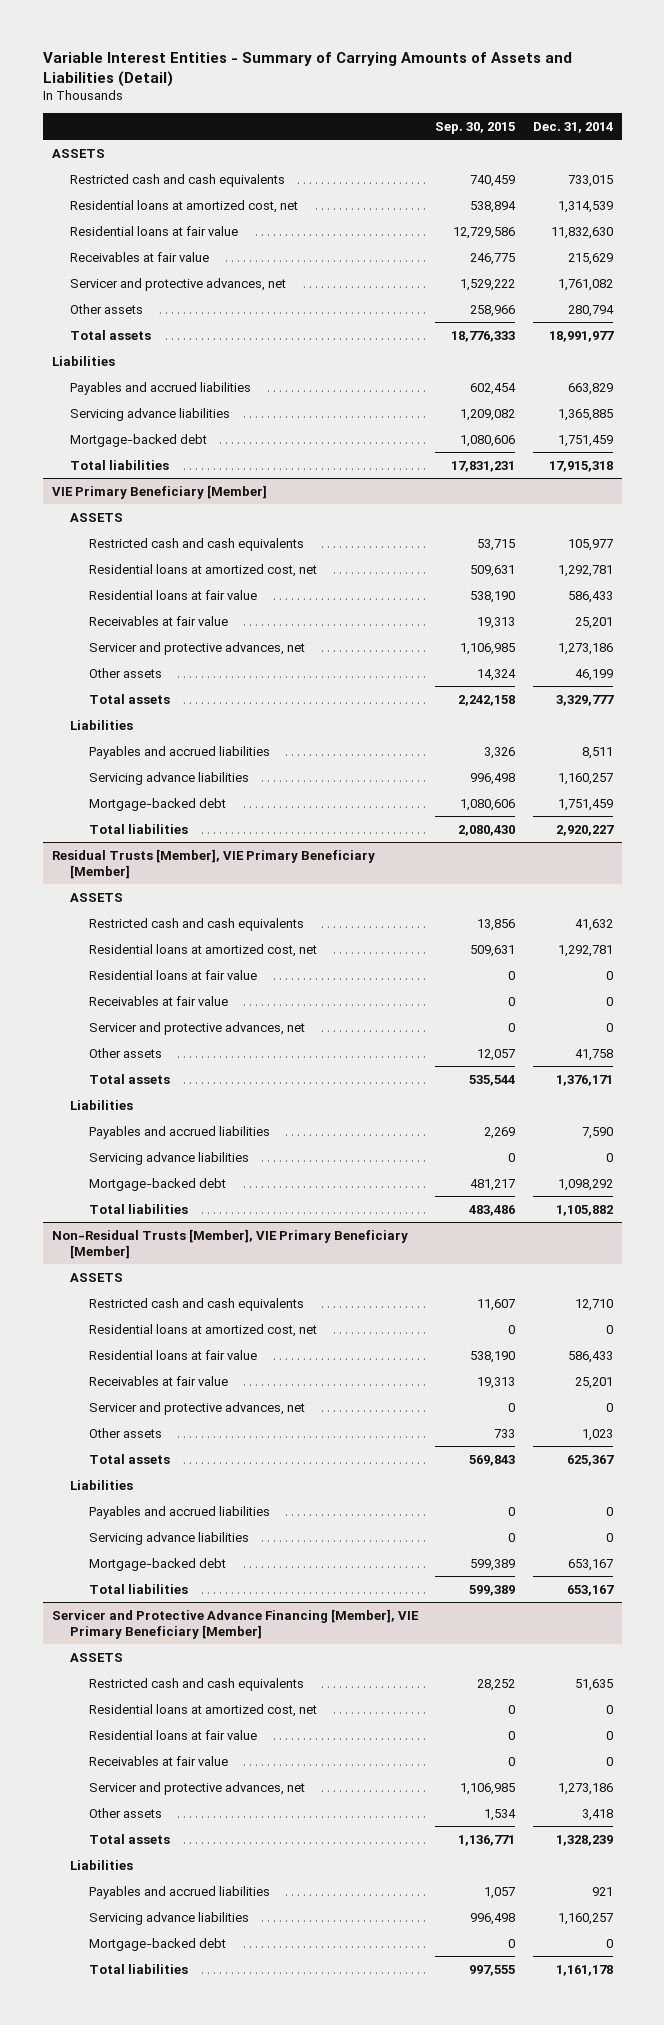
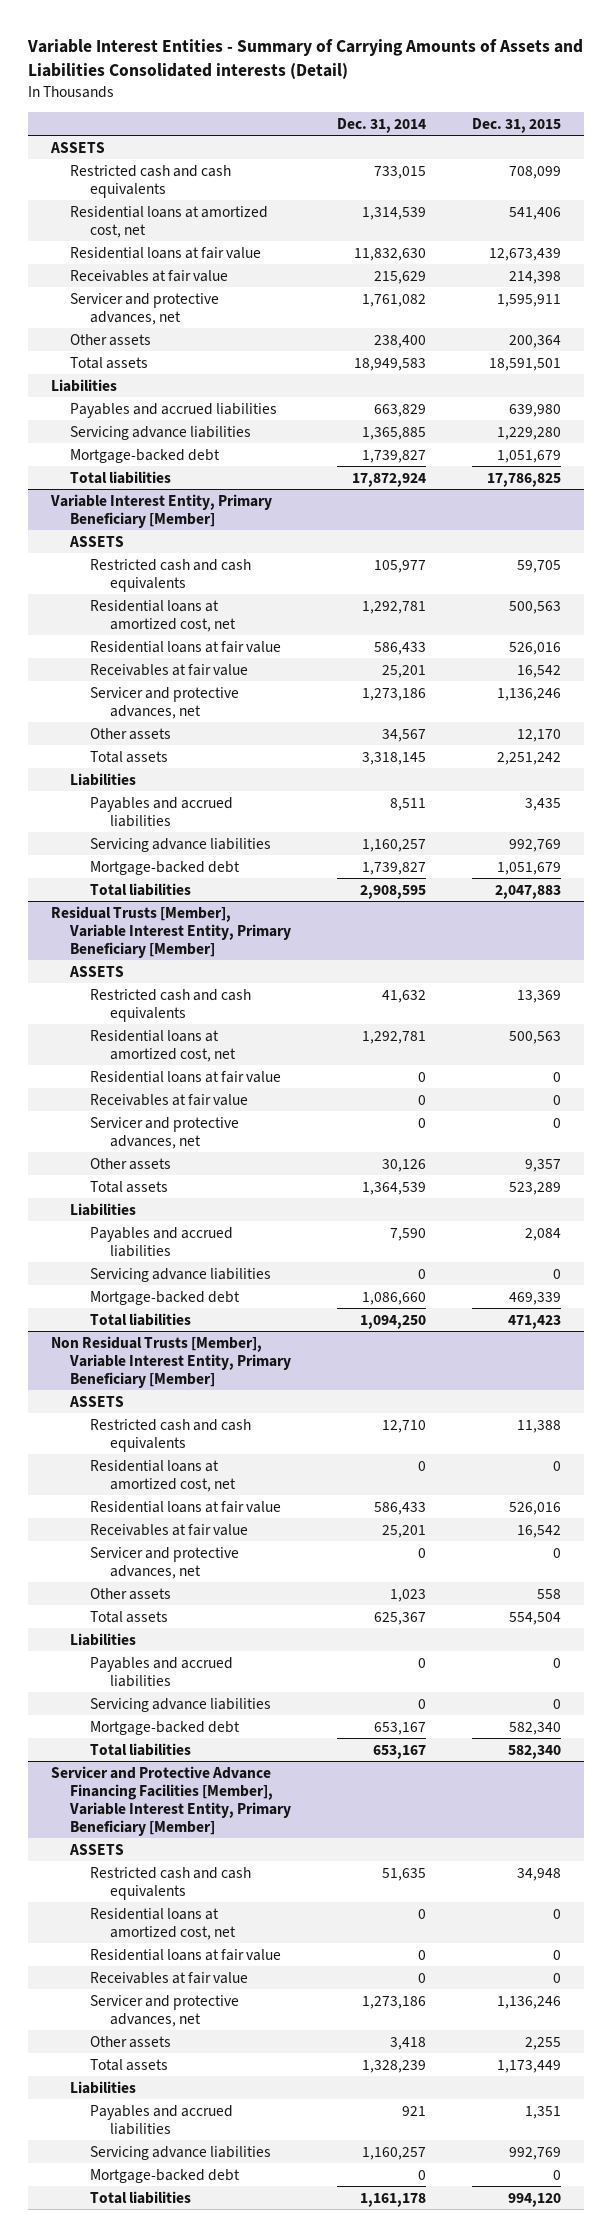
- Variable Interest Entities - Summary of Carrying Amounts of Assets and Liabilities (Detail)
+ Variable Interest Entities - Summary of Carrying Amounts of Assets and Liabilities Consolidated interests (Detail)
- | Sep. 30, 2015 | Dec. 31, 2014
+ | Dec. 31, 2014 | Dec. 31, 2015
- Other assets | 258,966 | 280,794
- Total assets | 18,776,333 | 18,991,977
+ Other assets | 238,400 | 200,364
+ Total assets | 18,949,583 | 18,591,501
- Mortgage-backed debt | 1,080,606 | 1,751,459
- Total liabilities | 17,831,231 | 17,915,318
- VIE Primary Beneficiary [Member]
+ Mortgage-backed debt | 1,739,827 | 1,051,679
+ Total liabilities | 17,872,924 | 17,786,825
+ Variable Interest Entity, Primary Beneficiary [Member]
- Other assets | 14,324 | 46,199
- Total assets | 2,242,158 | 3,329,777
+ Other assets | 34,567 | 12,170
+ Total assets | 3,318,145 | 2,251,242
- Mortgage-backed debt | 1,080,606 | 1,751,459
- Total liabilities | 2,080,430 | 2,920,227
- Residual Trusts [Member], VIE Primary Beneficiary [Member]
+ Mortgage-backed debt | 1,739,827 | 1,051,679
+ Total liabilities | 2,908,595 | 2,047,883
+ Residual Trusts [Member], Variable Interest Entity, Primary Beneficiary [Member]
- Other assets | 12,057 | 41,758
- Total assets | 535,544 | 1,376,171
+ Other assets | 30,126 | 9,357
+ Total assets | 1,364,539 | 523,289
- Mortgage-backed debt | 481,217 | 1,098,292
- Total liabilities | 483,486 | 1,105,882
- Non-Residual Trusts [Member], VIE Primary Beneficiary [Member]
+ Mortgage-backed debt | 1,086,660 | 469,339
+ Total liabilities | 1,094,250 | 471,423
+ Non Residual Trusts [Member], Variable Interest Entity, Primary Beneficiary [Member]
- Servicer and Protective Advance Financing [Member], VIE Primary Beneficiary [Member]
+ Servicer and Protective Advance Financing Facilities [Member], Variable Interest Entity, Primary Beneficiary [Member]

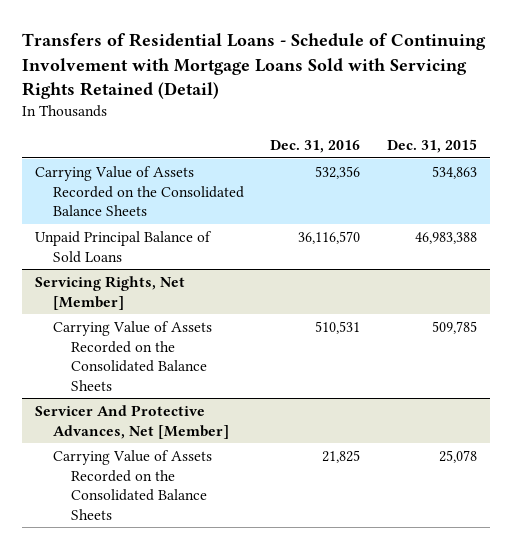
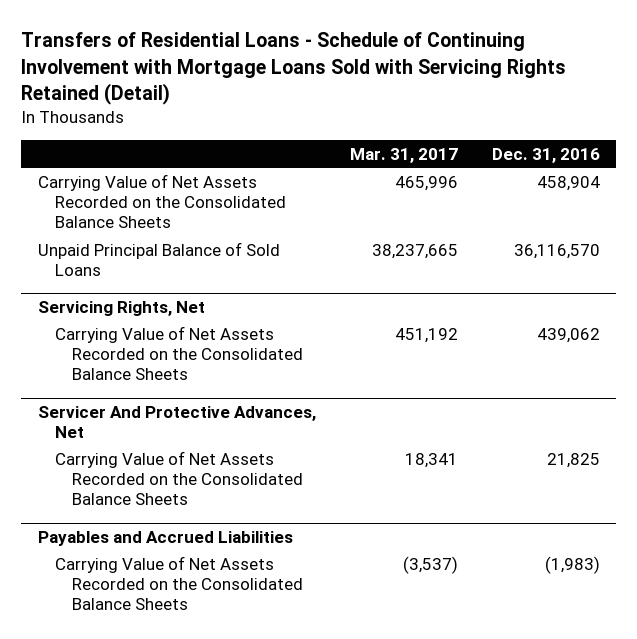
- | Dec. 31, 2016 | Dec. 31, 2015
+ | Mar. 31, 2017 | Dec. 31, 2016
- Carrying Value of Assets Recorded on the Consolidated Balance Sheets | 532,356 | 534,863
+ Carrying Value of Net Assets Recorded on the Consolidated Balance Sheets | 465,996 | 458,904
- Servicing Rights, Net [Member]
- Carrying Value of Assets Recorded on the Consolidated Balance Sheets | 510,531 | 509,785
- Servicer And Protective Advances, Net [Member]
- Carrying Value of Assets Recorded on the Consolidated Balance Sheets | 21,825 | 25,078
+ Servicing Rights, Net
+ Carrying Value of Net Assets Recorded on the Consolidated Balance Sheets | 451,192 | 439,062
+ Servicer And Protective Advances, Net
+ Carrying Value of Net Assets Recorded on the Consolidated Balance Sheets | 18,341 | 21,825
+ Payables and Accrued Liabilities
+ Carrying Value of Net Assets Recorded on the Consolidated Balance Sheets | (3,537) | (1,983)

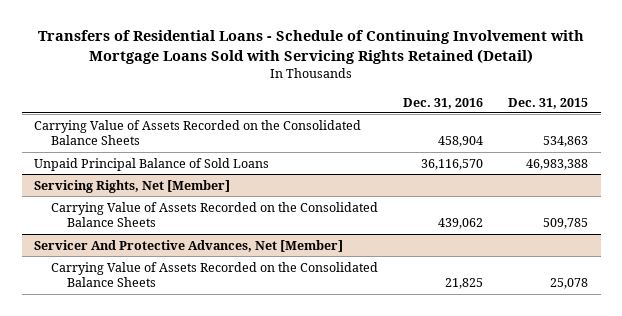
- | Mar. 31, 2017 | Dec. 31, 2016
+ | Dec. 31, 2016 | Dec. 31, 2015
- Carrying Value of Net Assets Recorded on the Consolidated Balance Sheets | 465,996 | 458,904
+ Carrying Value of Assets Recorded on the Consolidated Balance Sheets | 458,904 | 534,863
- Servicing Rights, Net
- Carrying Value of Net Assets Recorded on the Consolidated Balance Sheets | 451,192 | 439,062
- Servicer And Protective Advances, Net
- Carrying Value of Net Assets Recorded on the Consolidated Balance Sheets | 18,341 | 21,825
- Payables and Accrued Liabilities
- Carrying Value of Net Assets Recorded on the Consolidated Balance Sheets | (3,537) | (1,983)
+ Servicing Rights, Net [Member]
+ Carrying Value of Assets Recorded on the Consolidated Balance Sheets | 439,062 | 509,785
+ Servicer And Protective Advances, Net [Member]
+ Carrying Value of Assets Recorded on the Consolidated Balance Sheets | 21,825 | 25,078

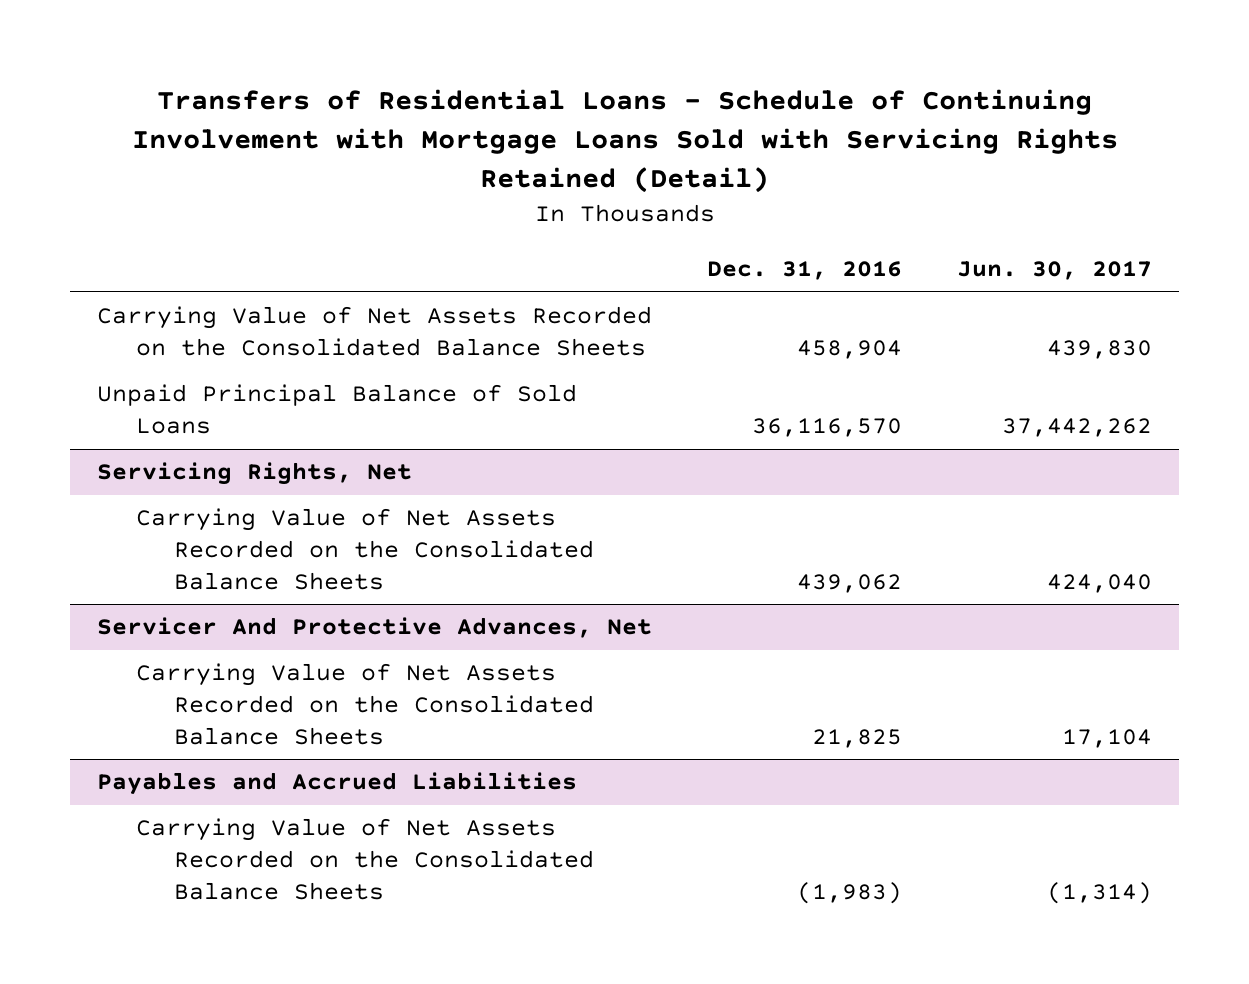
- | Dec. 31, 2016 | Dec. 31, 2015
+ | Dec. 31, 2016 | Jun. 30, 2017
- Carrying Value of Assets Recorded on the Consolidated Balance Sheets | 458,904 | 534,863
+ Carrying Value of Net Assets Recorded on the Consolidated Balance Sheets | 458,904 | 439,830
- Servicing Rights, Net [Member]
- Carrying Value of Assets Recorded on the Consolidated Balance Sheets | 439,062 | 509,785
- Servicer And Protective Advances, Net [Member]
- Carrying Value of Assets Recorded on the Consolidated Balance Sheets | 21,825 | 25,078
+ Servicing Rights, Net
+ Carrying Value of Net Assets Recorded on the Consolidated Balance Sheets | 439,062 | 424,040
+ Servicer And Protective Advances, Net
+ Carrying Value of Net Assets Recorded on the Consolidated Balance Sheets | 21,825 | 17,104
+ Payables and Accrued Liabilities
+ Carrying Value of Net Assets Recorded on the Consolidated Balance Sheets | (1,983) | (1,314)

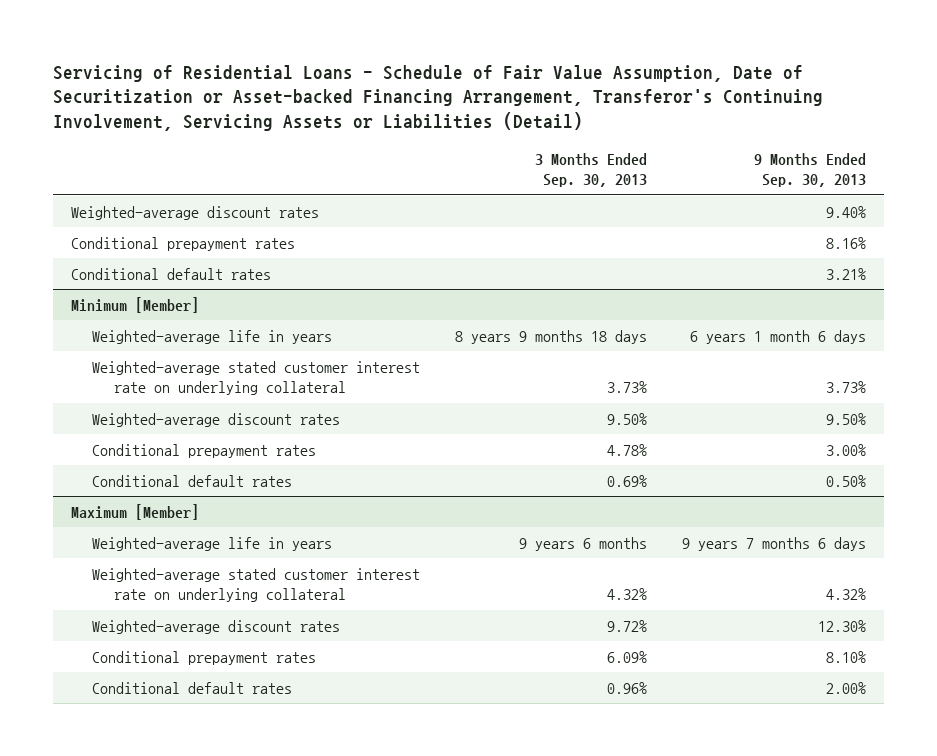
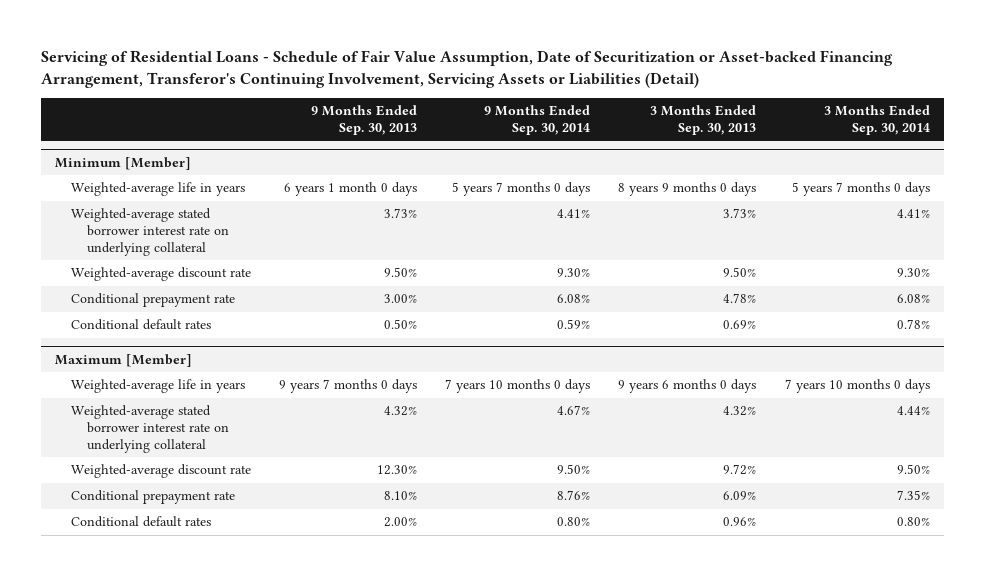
- | 3 Months Ended Sep. 30, 2013 | 9 Months Ended Sep. 30, 2013
+ | 9 Months Ended Sep. 30, 2013 | 9 Months Ended Sep. 30, 2014 | 3 Months Ended Sep. 30, 2013 | 3 Months Ended Sep. 30, 2014
- Weighted-average discount rates | | 9.40%
- Conditional prepayment rates | | 8.16%
- Conditional default rates | | 3.21%
@ Minimum [Member]
- Weighted-average life in years | 8 years 9 months 18 days | 6 years 1 month 6 days
- Weighted-average stated customer interest rate on underlying collateral | 3.73% | 3.73%
- Weighted-average discount rates | 9.50% | 9.50%
- Conditional prepayment rates | 4.78% | 3.00%
+ Weighted-average life in years | 6 years 1 month 0 days | 5 years 7 months 0 days | 8 years 9 months 0 days | 5 years 7 months 0 days
+ Weighted-average stated borrower interest rate on underlying collateral | 3.73% | 4.41% | 3.73% | 4.41%
+ Weighted-average discount rate | 9.50% | 9.30% | 9.50% | 9.30%
+ Conditional prepayment rate | 3.00% | 6.08% | 4.78% | 6.08%
@ Maximum [Member]
- Weighted-average life in years | 9 years 6 months | 9 years 7 months 6 days
- Weighted-average stated customer interest rate on underlying collateral | 4.32% | 4.32%
- Weighted-average discount rates | 9.72% | 12.30%
- Conditional prepayment rates | 6.09% | 8.10%
+ Weighted-average life in years | 9 years 7 months 0 days | 7 years 10 months 0 days | 9 years 6 months 0 days | 7 years 10 months 0 days
+ Weighted-average stated borrower interest rate on underlying collateral | 4.32% | 4.67% | 4.32% | 4.44%
+ Weighted-average discount rate | 12.30% | 9.50% | 9.72% | 9.50%
+ Conditional prepayment rate | 8.10% | 8.76% | 6.09% | 7.35%

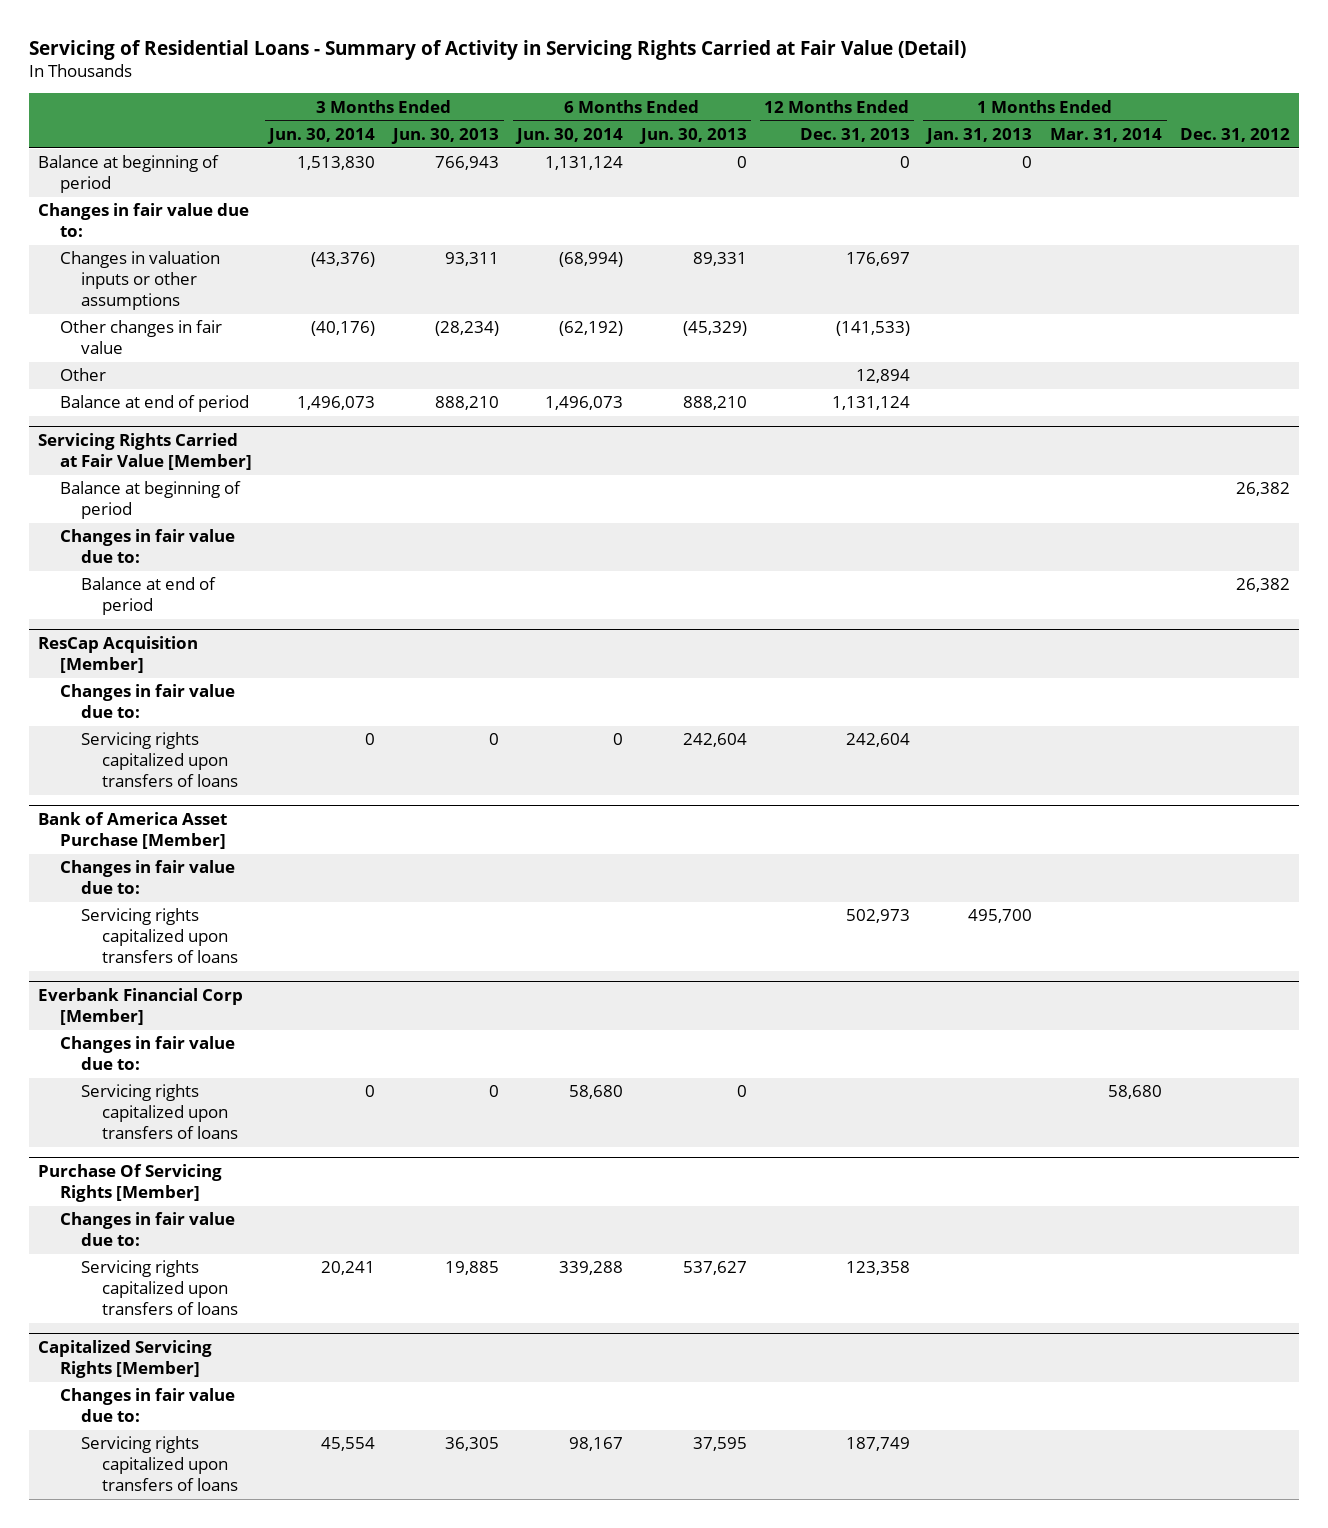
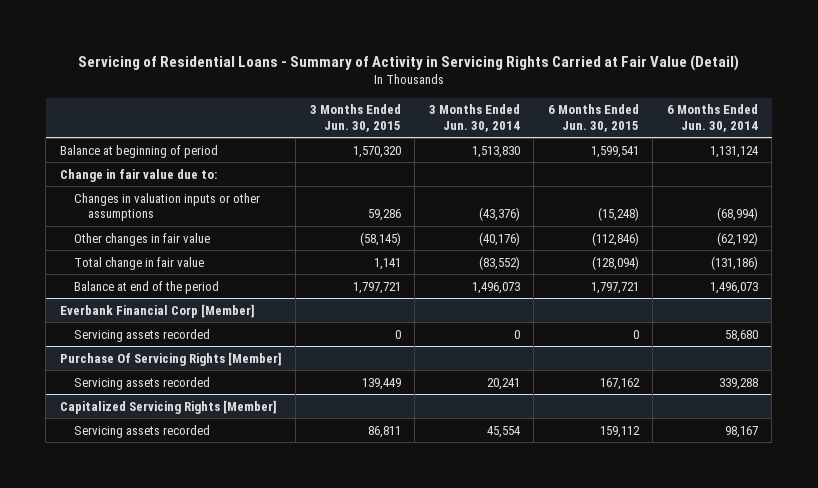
- | 3 Months Ended Jun. 30, 2014 | 3 Months Ended Jun. 30, 2013 | 6 Months Ended Jun. 30, 2014 | 6 Months Ended Jun. 30, 2013 | 12 Months Ended Dec. 31, 2013 | 1 Months Ended Jan. 31, 2013 | 1 Months Ended Mar. 31, 2014 | Dec. 31, 2012
+ | 3 Months Ended Jun. 30, 2015 | 3 Months Ended Jun. 30, 2014 | 6 Months Ended Jun. 30, 2015 | 6 Months Ended Jun. 30, 2014
- Changes in fair value due to:
+ Change in fair value due to:
- Other | | | | | 12,894 | | |
- Balance at end of period | 1,496,073 | 888,210 | 1,496,073 | 888,210 | 1,131,124 | | |
- Servicing Rights Carried at Fair Value [Member]
- Balance at beginning of period | | | | | | | | 26,382
- Changes in fair value due to:
- Balance at end of period | | | | | | | | 26,382
- ResCap Acquisition [Member]
- Changes in fair value due to:
- Servicing rights capitalized upon transfers of loans | 0 | 0 | 0 | 242,604 | 242,604 | | |
- Bank of America Asset Purchase [Member]
- Changes in fair value due to:
- Servicing rights capitalized upon transfers of loans | | | | | 502,973 | 495,700 | |
+ Total change in fair value | 1,141 | (83,552) | (128,094) | (131,186)
+ Balance at end of the period | 1,797,721 | 1,496,073 | 1,797,721 | 1,496,073
@ Everbank Financial Corp [Member]
- Changes in fair value due to:
- Servicing rights capitalized upon transfers of loans | 0 | 0 | 58,680 | 0 | | | 58,680 |
+ Servicing assets recorded | 0 | 0 | 0 | 58,680
@ Purchase Of Servicing Rights [Member]
- Changes in fair value due to:
- Servicing rights capitalized upon transfers of loans | 20,241 | 19,885 | 339,288 | 537,627 | 123,358 | | |
+ Servicing assets recorded | 139,449 | 20,241 | 167,162 | 339,288
@ Capitalized Servicing Rights [Member]
- Changes in fair value due to:
- Servicing rights capitalized upon transfers of loans | 45,554 | 36,305 | 98,167 | 37,595 | 187,749 | | |
+ Servicing assets recorded | 86,811 | 45,554 | 159,112 | 98,167

